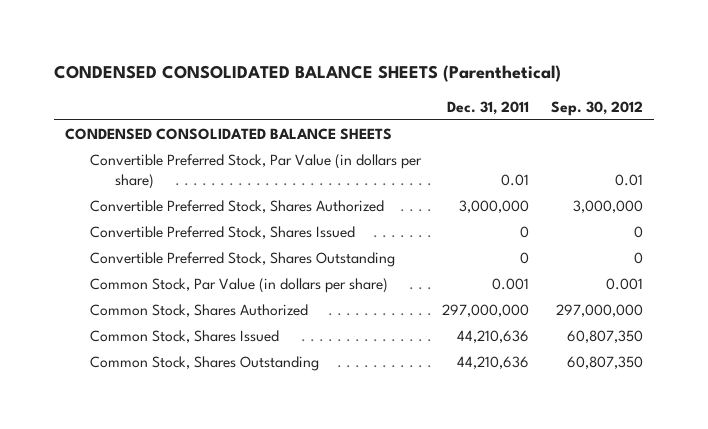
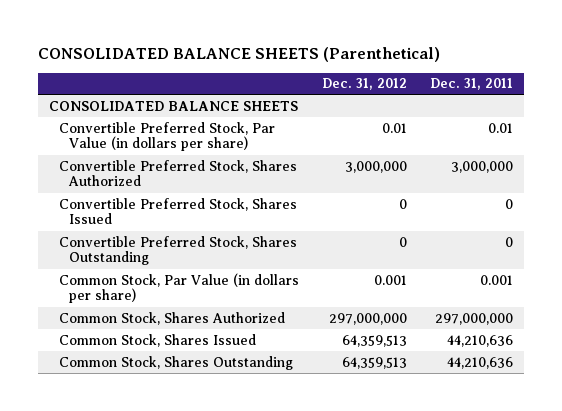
- CONDENSED CONSOLIDATED BALANCE SHEETS (Parenthetical)
+ CONSOLIDATED BALANCE SHEETS (Parenthetical)
- | Dec. 31, 2011 | Sep. 30, 2012
+ | Dec. 31, 2012 | Dec. 31, 2011
- CONDENSED CONSOLIDATED BALANCE SHEETS
+ CONSOLIDATED BALANCE SHEETS

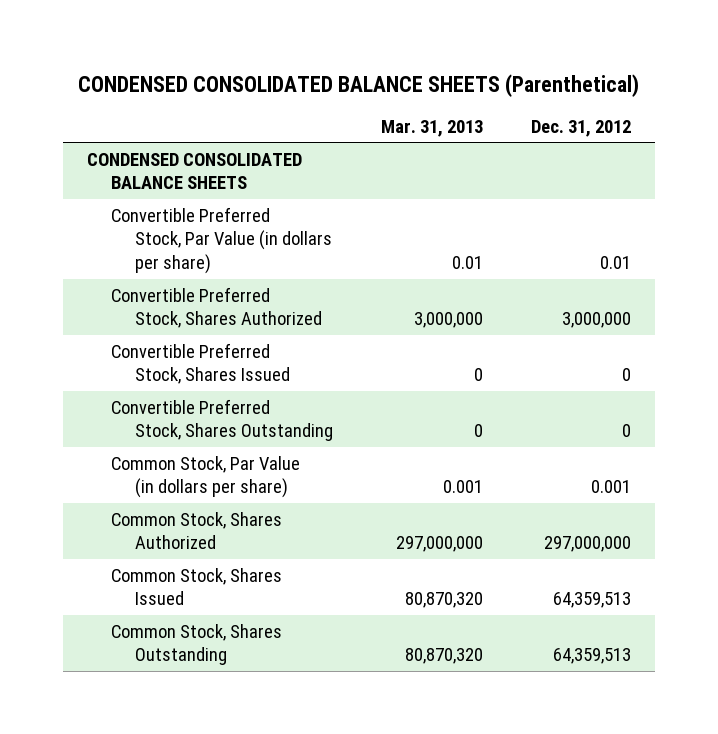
- CONSOLIDATED BALANCE SHEETS (Parenthetical)
+ CONDENSED CONSOLIDATED BALANCE SHEETS (Parenthetical)
- | Dec. 31, 2012 | Dec. 31, 2011
+ | Mar. 31, 2013 | Dec. 31, 2012
- CONSOLIDATED BALANCE SHEETS
+ CONDENSED CONSOLIDATED BALANCE SHEETS

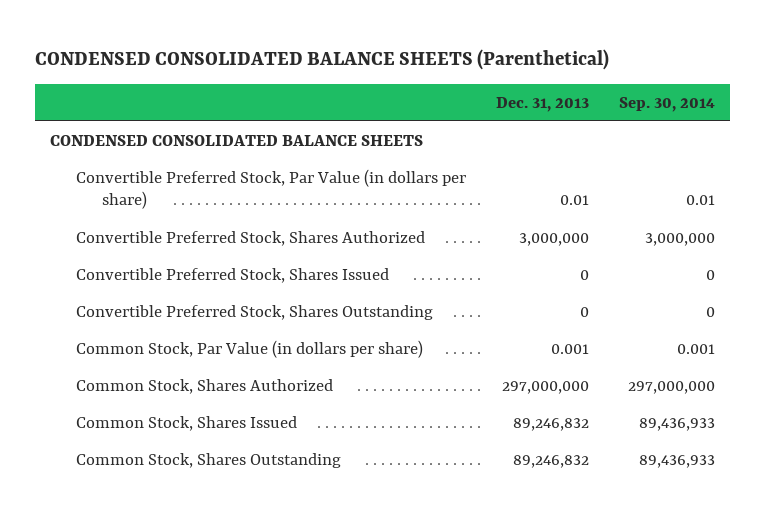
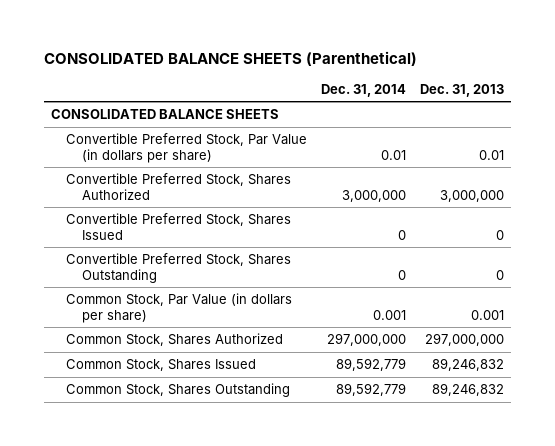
- CONDENSED CONSOLIDATED BALANCE SHEETS (Parenthetical)
+ CONSOLIDATED BALANCE SHEETS (Parenthetical)
- | Dec. 31, 2013 | Sep. 30, 2014
+ | Dec. 31, 2014 | Dec. 31, 2013
- CONDENSED CONSOLIDATED BALANCE SHEETS
+ CONSOLIDATED BALANCE SHEETS

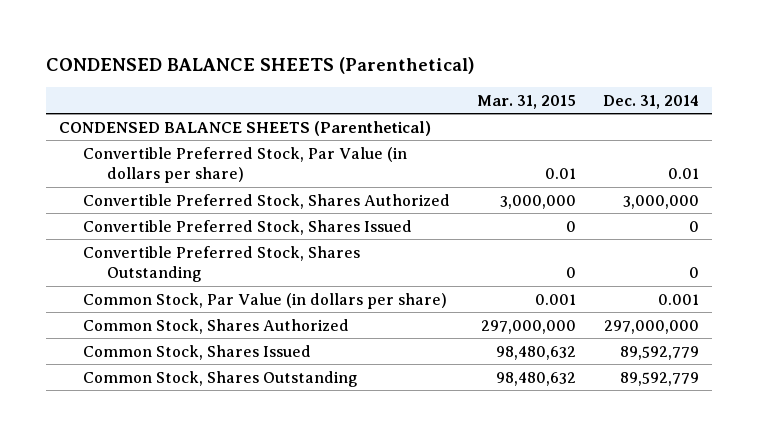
- CONSOLIDATED BALANCE SHEETS (Parenthetical)
+ CONDENSED BALANCE SHEETS (Parenthetical)
- | Dec. 31, 2014 | Dec. 31, 2013
+ | Mar. 31, 2015 | Dec. 31, 2014
- CONSOLIDATED BALANCE SHEETS
+ CONDENSED BALANCE SHEETS (Parenthetical)

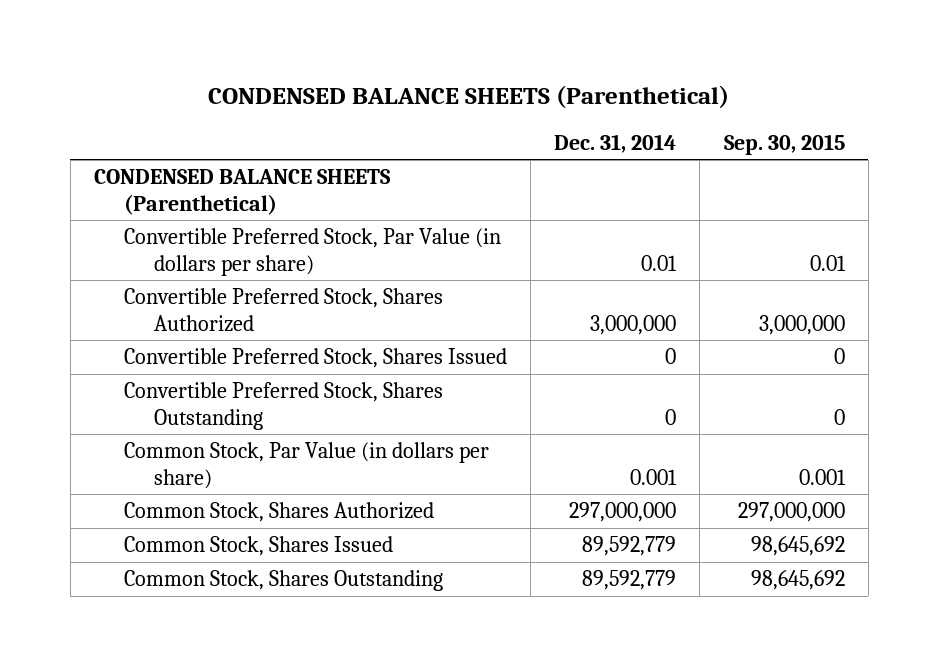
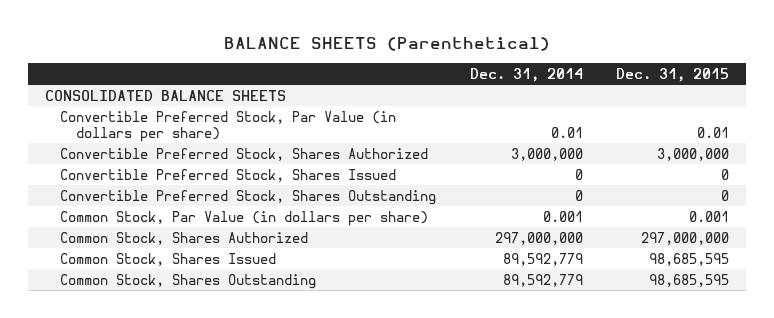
- CONDENSED BALANCE SHEETS (Parenthetical)
+ BALANCE SHEETS (Parenthetical)
- | Dec. 31, 2014 | Sep. 30, 2015
+ | Dec. 31, 2014 | Dec. 31, 2015
- CONDENSED BALANCE SHEETS (Parenthetical)
+ CONSOLIDATED BALANCE SHEETS

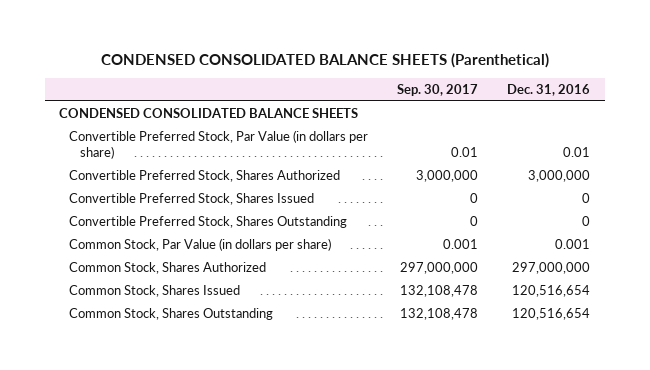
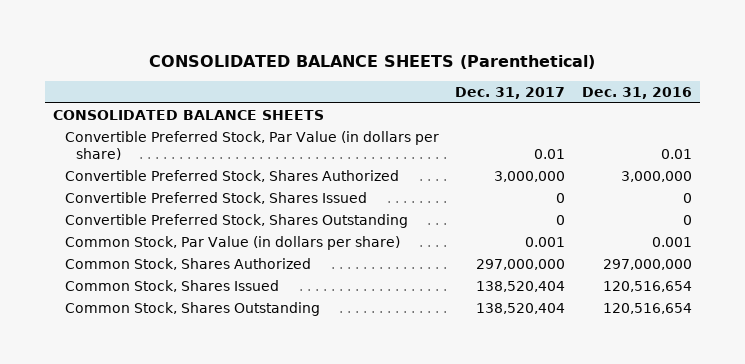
- CONDENSED CONSOLIDATED BALANCE SHEETS (Parenthetical)
+ CONSOLIDATED BALANCE SHEETS (Parenthetical)
- | Sep. 30, 2017 | Dec. 31, 2016
+ | Dec. 31, 2017 | Dec. 31, 2016
- CONDENSED CONSOLIDATED BALANCE SHEETS
+ CONSOLIDATED BALANCE SHEETS

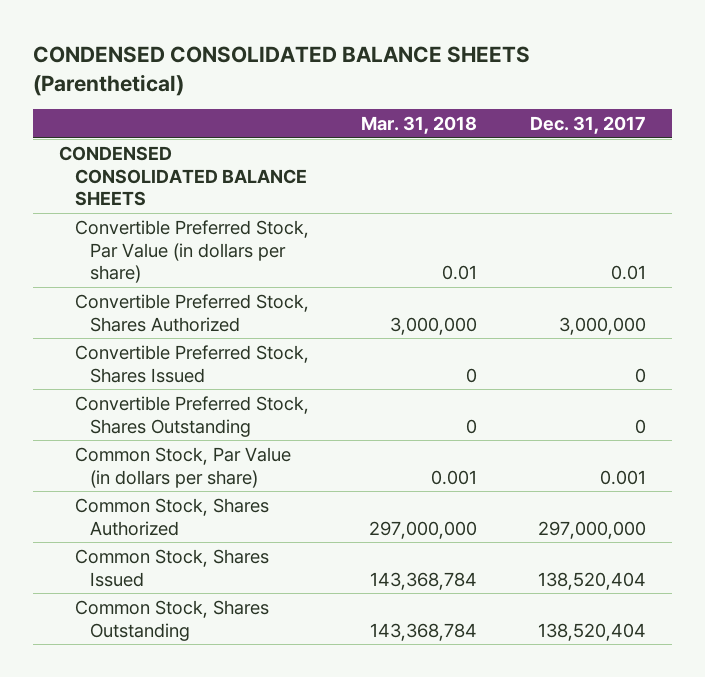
- CONSOLIDATED BALANCE SHEETS (Parenthetical)
+ CONDENSED CONSOLIDATED BALANCE SHEETS (Parenthetical)
- | Dec. 31, 2017 | Dec. 31, 2016
+ | Mar. 31, 2018 | Dec. 31, 2017
- CONSOLIDATED BALANCE SHEETS
+ CONDENSED CONSOLIDATED BALANCE SHEETS

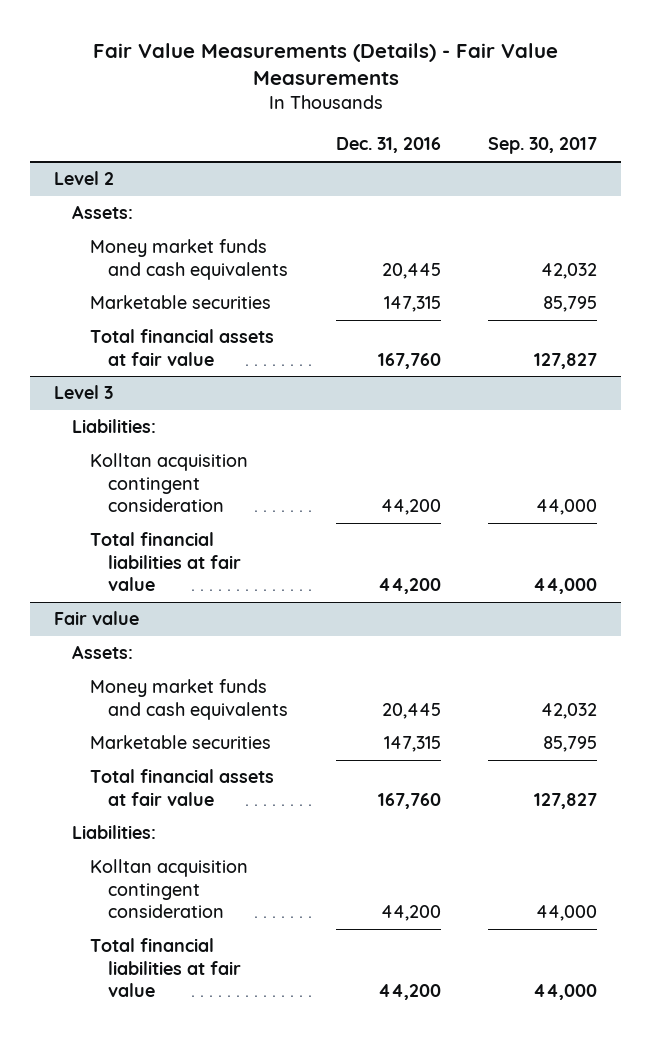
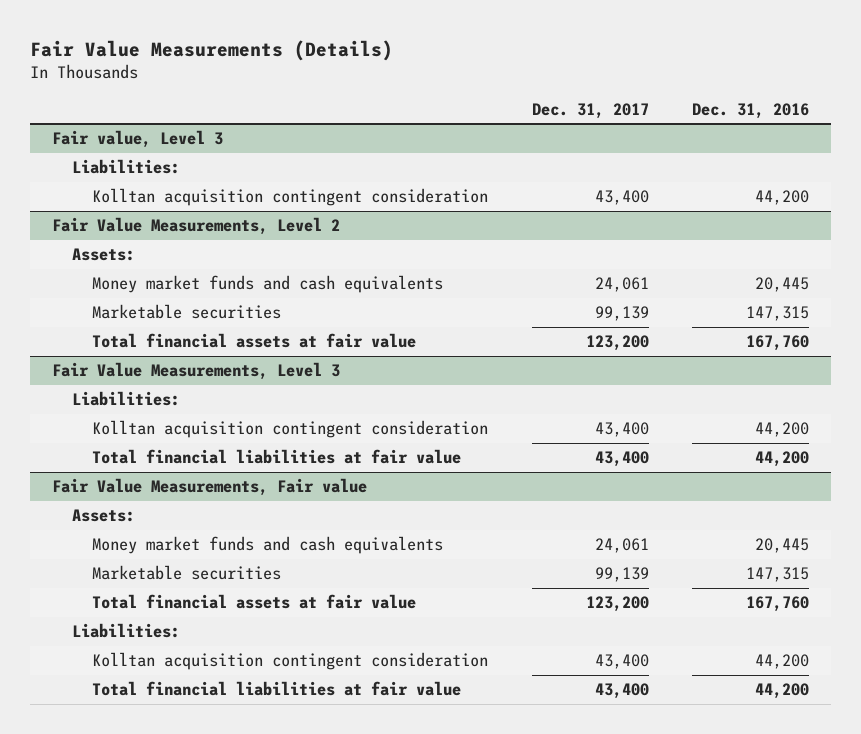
- Fair Value Measurements (Details) - Fair Value Measurements
+ Fair Value Measurements (Details)
- | Dec. 31, 2016 | Sep. 30, 2017
+ | Dec. 31, 2017 | Dec. 31, 2016
- Level 2
+ Fair value, Level 3
+ Liabilities:
+ Kolltan acquisition contingent consideration | 43,400 | 44,200
+ Fair Value Measurements, Level 2
- Level 3
+ Fair Value Measurements, Level 3
- Fair value
+ Fair Value Measurements, Fair value

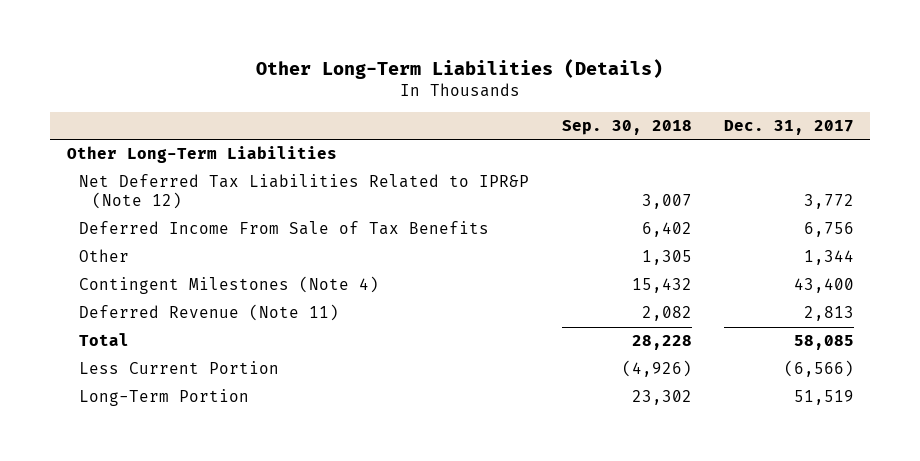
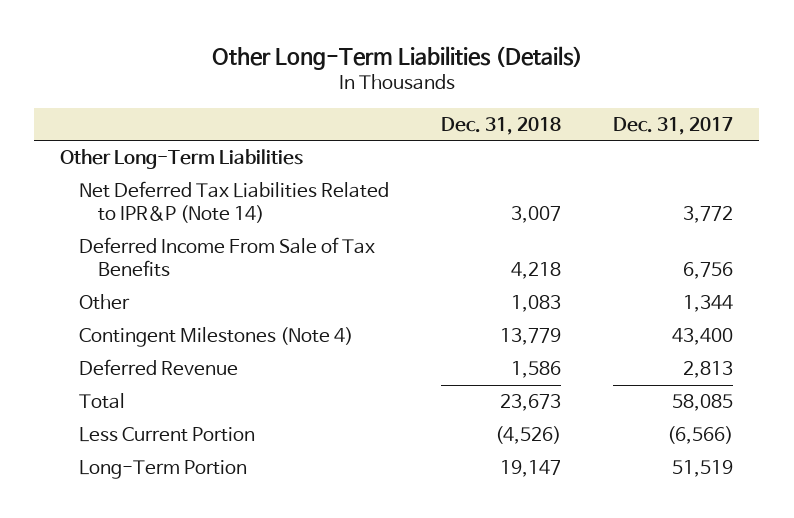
- | Sep. 30, 2018 | Dec. 31, 2017
+ | Dec. 31, 2018 | Dec. 31, 2017
- Net Deferred Tax Liabilities Related to IPR&P (Note 12) | 3,007 | 3,772
+ Net Deferred Tax Liabilities Related to IPR&P (Note 14) | 3,007 | 3,772
- Deferred Revenue (Note 11) | 2,082 | 2,813
+ Deferred Revenue | 1,586 | 2,813

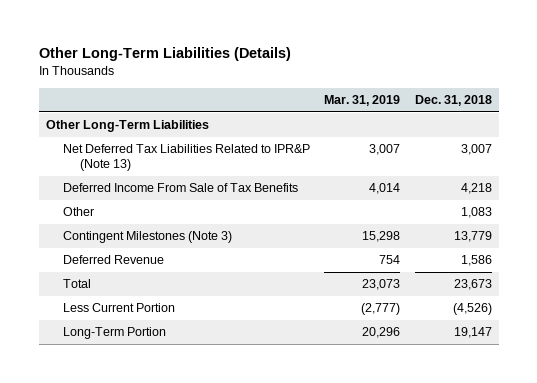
- | Dec. 31, 2018 | Dec. 31, 2017
+ | Mar. 31, 2019 | Dec. 31, 2018
- Net Deferred Tax Liabilities Related to IPR&P (Note 14) | 3,007 | 3,772
+ Net Deferred Tax Liabilities Related to IPR&P (Note 13) | 3,007 | 3,007
- Contingent Milestones (Note 4) | 13,779 | 43,400
+ Contingent Milestones (Note 3) | 15,298 | 13,779

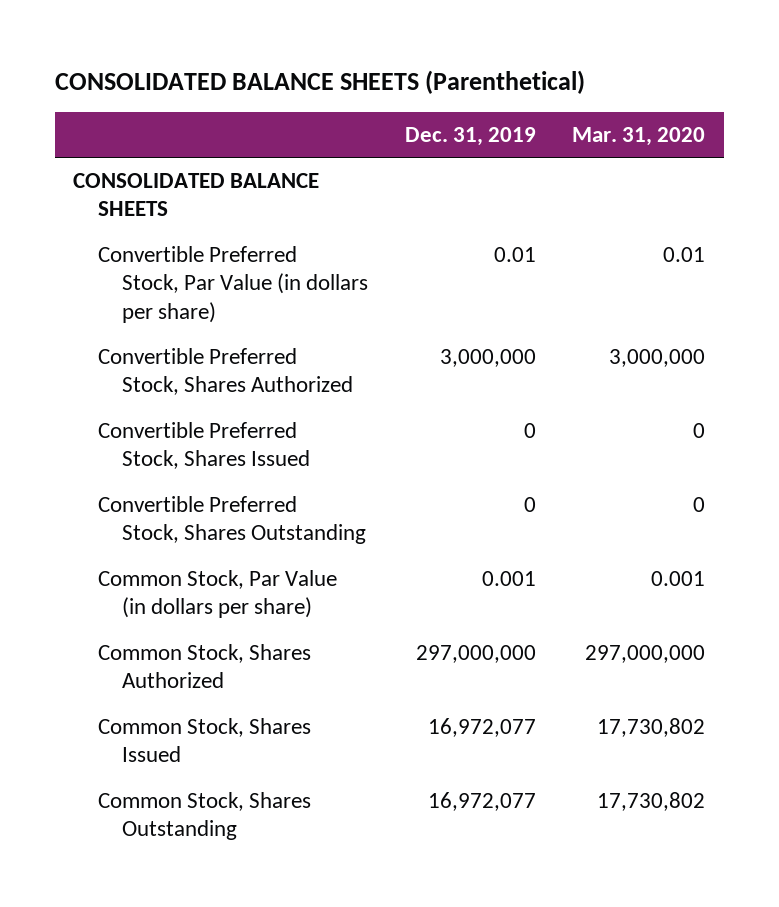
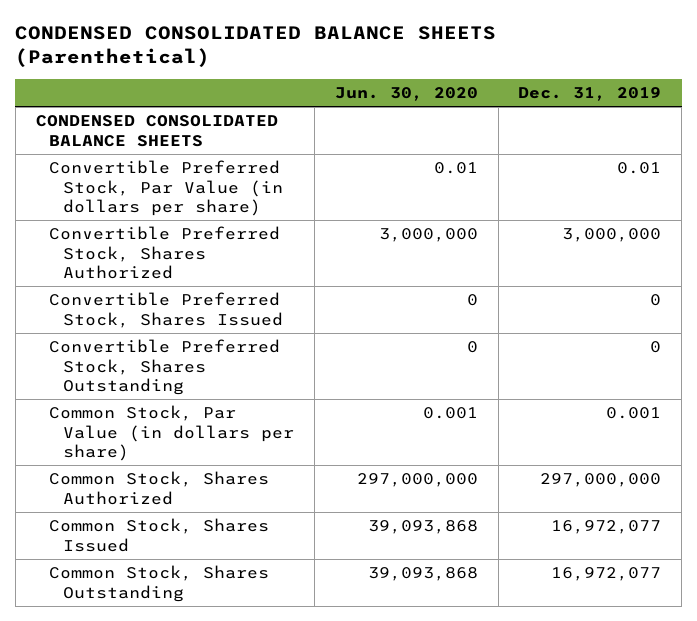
- CONSOLIDATED BALANCE SHEETS (Parenthetical)
+ CONDENSED CONSOLIDATED BALANCE SHEETS (Parenthetical)
- | Dec. 31, 2019 | Mar. 31, 2020
+ | Jun. 30, 2020 | Dec. 31, 2019
- CONSOLIDATED BALANCE SHEETS
+ CONDENSED CONSOLIDATED BALANCE SHEETS

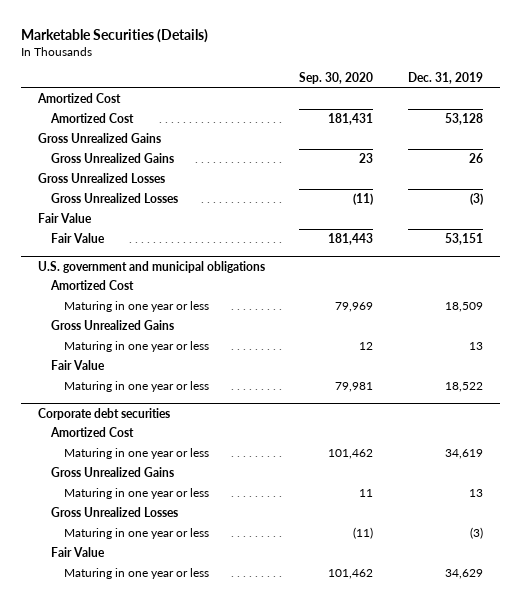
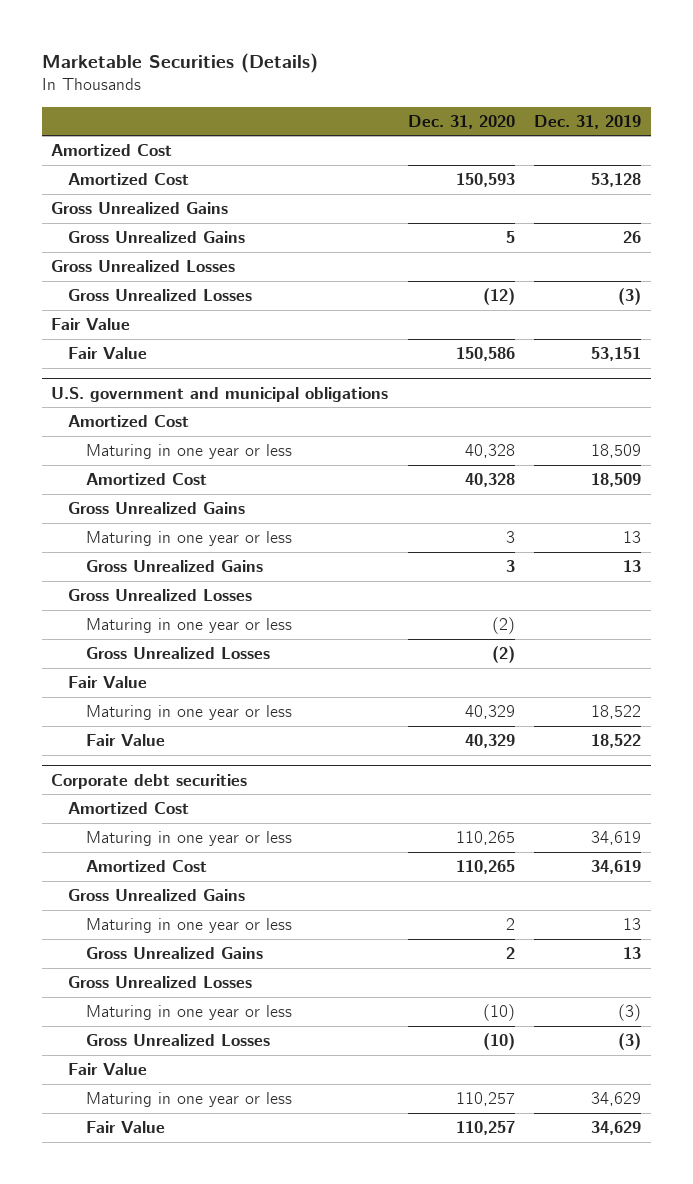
- | Sep. 30, 2020 | Dec. 31, 2019
+ | Dec. 31, 2020 | Dec. 31, 2019
@ U.S. government and municipal obligations
+ Amortized Cost | 40,328 | 18,509
+ Gross Unrealized Gains | 3 | 13
+ Gross Unrealized Losses
+ Maturing in one year or less | (2) |
+ Gross Unrealized Losses | (2) |
+ Fair Value | 40,329 | 18,522
@ Corporate debt securities
+ Amortized Cost | 110,265 | 34,619
+ Gross Unrealized Gains | 2 | 13
+ Gross Unrealized Losses | (10) | (3)
+ Fair Value | 110,257 | 34,629

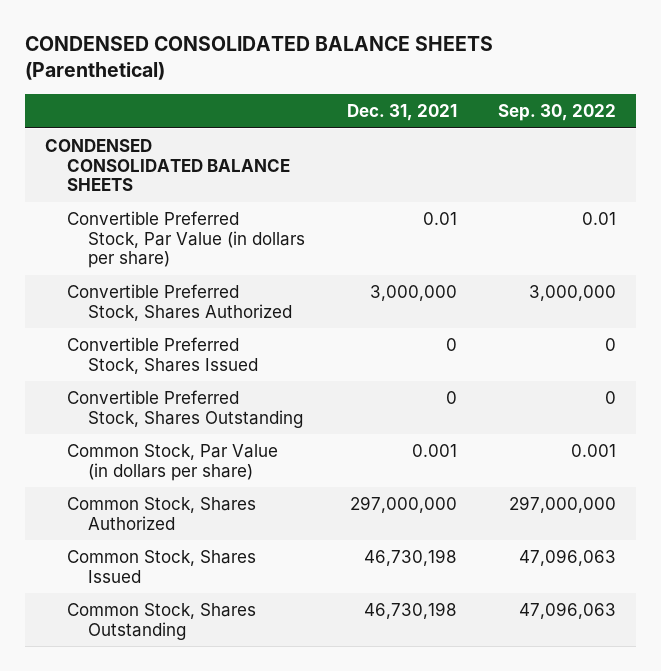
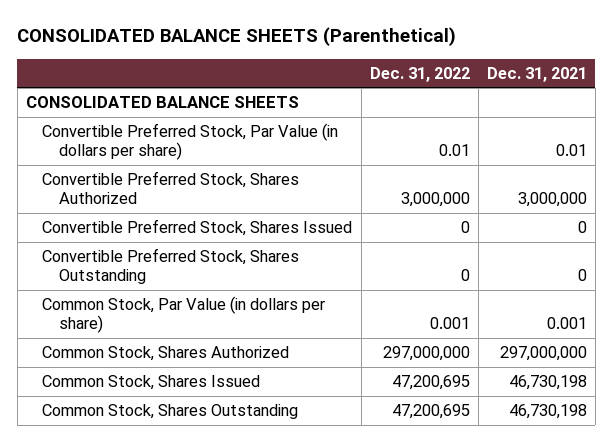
- CONDENSED CONSOLIDATED BALANCE SHEETS (Parenthetical)
+ CONSOLIDATED BALANCE SHEETS (Parenthetical)
- | Dec. 31, 2021 | Sep. 30, 2022
+ | Dec. 31, 2022 | Dec. 31, 2021
- CONDENSED CONSOLIDATED BALANCE SHEETS
+ CONSOLIDATED BALANCE SHEETS

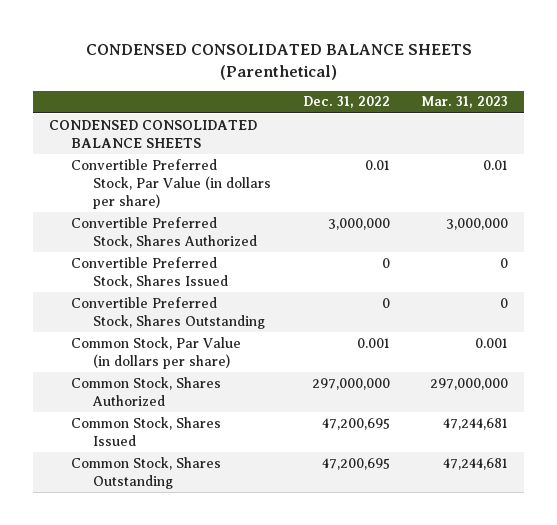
- CONSOLIDATED BALANCE SHEETS (Parenthetical)
+ CONDENSED CONSOLIDATED BALANCE SHEETS (Parenthetical)
- | Dec. 31, 2022 | Dec. 31, 2021
+ | Dec. 31, 2022 | Mar. 31, 2023
- CONSOLIDATED BALANCE SHEETS
+ CONDENSED CONSOLIDATED BALANCE SHEETS

